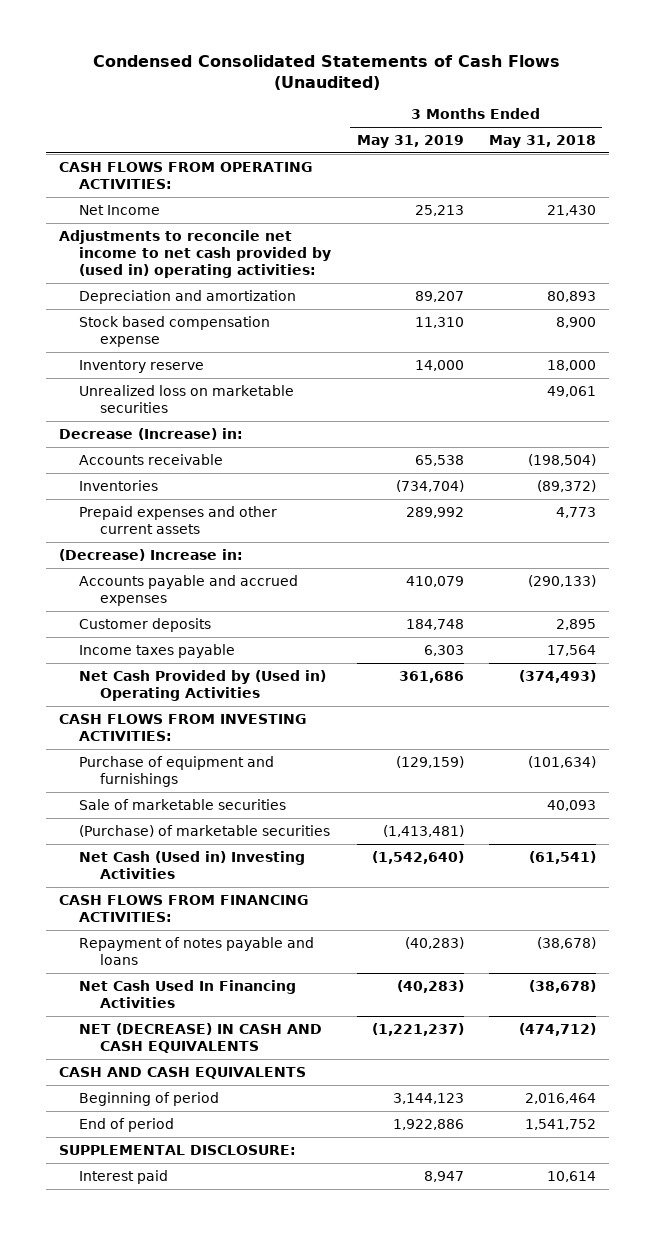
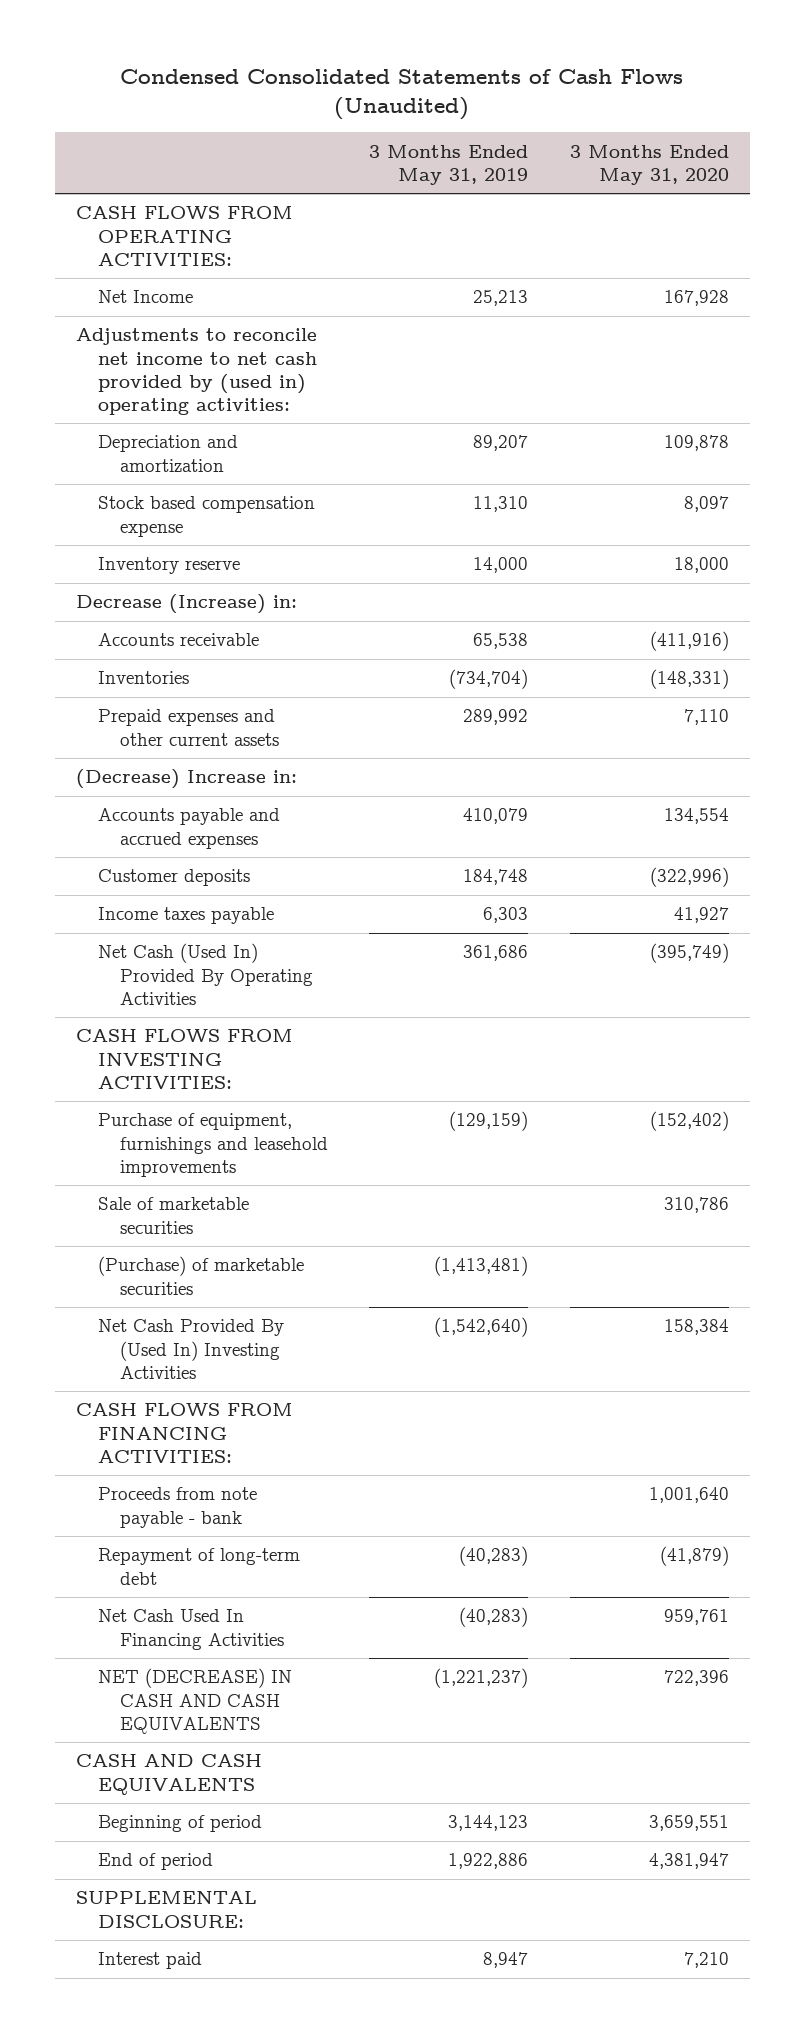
- | 3 Months Ended May 31, 2019 | 3 Months Ended May 31, 2018
+ | 3 Months Ended May 31, 2019 | 3 Months Ended May 31, 2020
- Unrealized loss on marketable securities | | 49,061
- Net Cash Provided by (Used in) Operating Activities | 361,686 | (374,493)
+ Net Cash (Used In) Provided By Operating Activities | 361,686 | (395,749)
- Purchase of equipment and furnishings | (129,159) | (101,634)
+ Purchase of equipment, furnishings and leasehold improvements | (129,159) | (152,402)
- Net Cash (Used in) Investing Activities | (1,542,640) | (61,541)
+ Net Cash Provided By (Used In) Investing Activities | (1,542,640) | 158,384
- Repayment of notes payable and loans | (40,283) | (38,678)
+ Proceeds from note payable - bank | | 1,001,640
+ Repayment of long-term debt | (40,283) | (41,879)

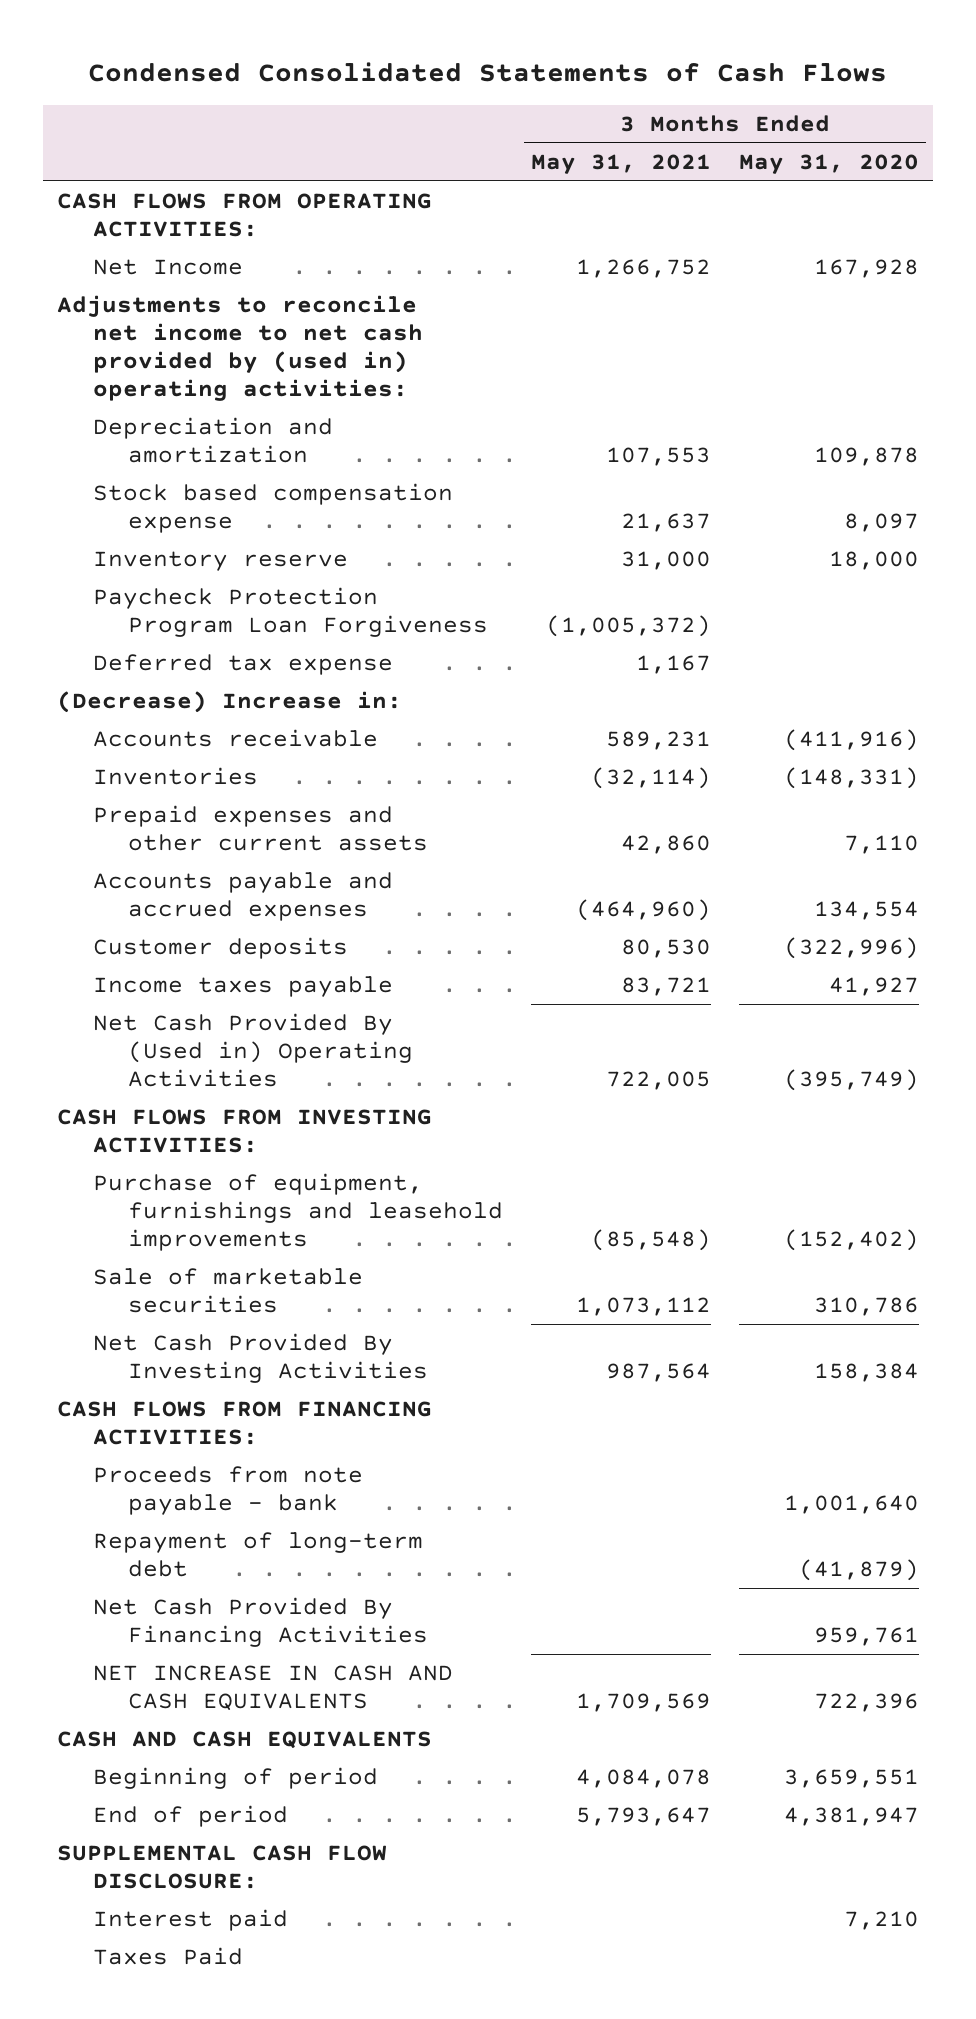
- Condensed Consolidated Statements of Cash Flows (Unaudited)
+ Condensed Consolidated Statements of Cash Flows
- | 3 Months Ended May 31, 2019 | 3 Months Ended May 31, 2020
+ | 3 Months Ended May 31, 2021 | 3 Months Ended May 31, 2020
- Decrease (Increase) in:
+ Paycheck Protection Program Loan Forgiveness | (1,005,372) |
+ Deferred tax expense | 1,167 |
moved up: (Decrease) Increase in:
- Net Cash (Used In) Provided By Operating Activities | 361,686 | (395,749)
+ Net Cash Provided By (Used in) Operating Activities | 722,005 | (395,749)
- (Purchase) of marketable securities | (1,413,481) |
- Net Cash Provided By (Used In) Investing Activities | (1,542,640) | 158,384
+ Net Cash Provided By Investing Activities | 987,564 | 158,384
- Net Cash Used In Financing Activities | (40,283) | 959,761
- NET (DECREASE) IN CASH AND CASH EQUIVALENTS | (1,221,237) | 722,396
+ Net Cash Provided By Financing Activities | | 959,761
+ NET INCREASE IN CASH AND CASH EQUIVALENTS | 1,709,569 | 722,396
- SUPPLEMENTAL DISCLOSURE:
+ SUPPLEMENTAL CASH FLOW DISCLOSURE:
+ Taxes Paid

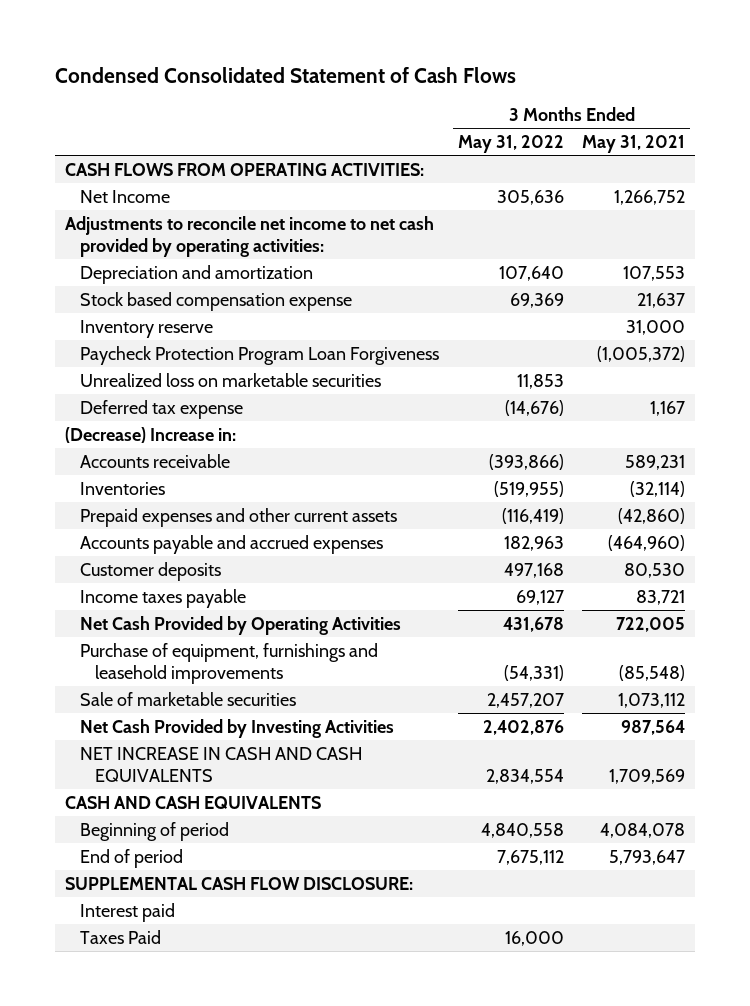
- Condensed Consolidated Statements of Cash Flows
+ Condensed Consolidated Statement of Cash Flows
- | 3 Months Ended May 31, 2021 | 3 Months Ended May 31, 2020
+ | 3 Months Ended May 31, 2022 | 3 Months Ended May 31, 2021
- Adjustments to reconcile net income to net cash provided by (used in) operating activities:
+ Adjustments to reconcile net income to net cash provided by operating activities:
+ Unrealized loss on marketable securities | 11,853 |
- Prepaid expenses and other current assets | 42,860 | 7,110
+ Prepaid expenses and other current assets | (116,419) | (42,860)
- Net Cash Provided By (Used in) Operating Activities | 722,005 | (395,749)
- CASH FLOWS FROM INVESTING ACTIVITIES:
+ Net Cash Provided by Operating Activities | 431,678 | 722,005
- Net Cash Provided By Investing Activities | 987,564 | 158,384
- CASH FLOWS FROM FINANCING ACTIVITIES:
- Proceeds from note payable - bank | | 1,001,640
- Repayment of long-term debt | | (41,879)
- Net Cash Provided By Financing Activities | | 959,761
+ Net Cash Provided by Investing Activities | 2,402,876 | 987,564

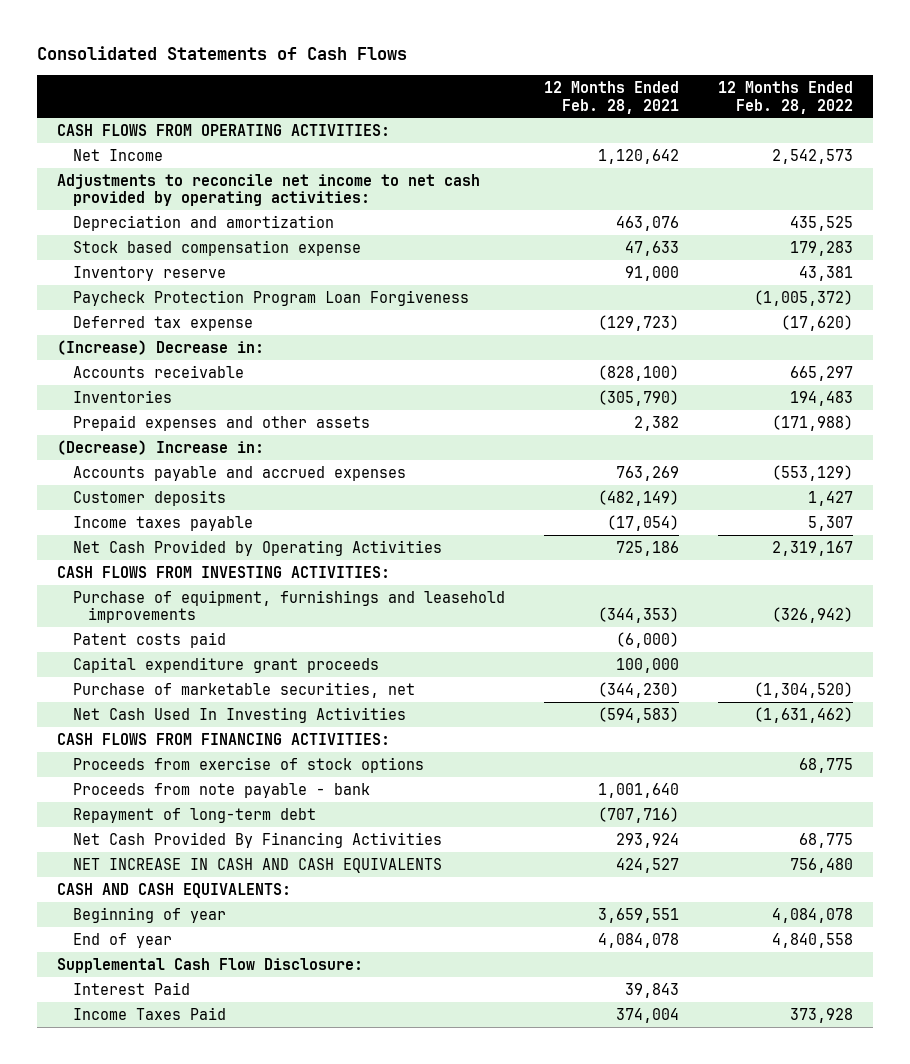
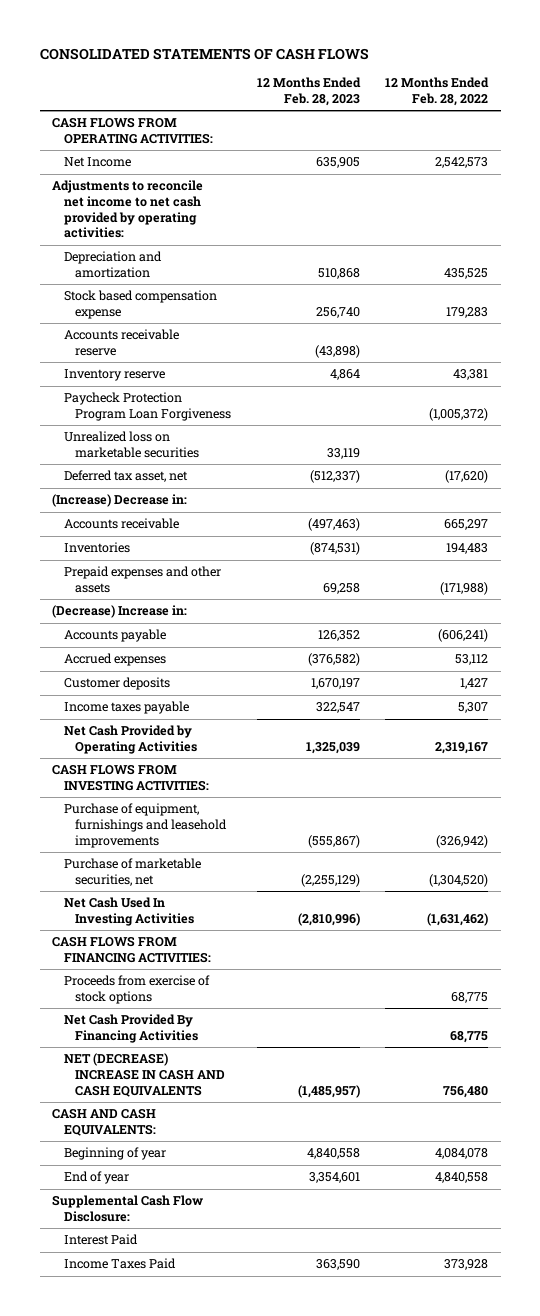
- Consolidated Statements of Cash Flows
+ CONSOLIDATED STATEMENTS OF CASH FLOWS
- | 12 Months Ended Feb. 28, 2021 | 12 Months Ended Feb. 28, 2022
+ | 12 Months Ended Feb. 28, 2023 | 12 Months Ended Feb. 28, 2022
+ Accounts receivable reserve | (43,898) |
- Deferred tax expense | (129,723) | (17,620)
+ Unrealized loss on marketable securities | 33,119 |
+ Deferred tax asset, net | (512,337) | (17,620)
- Accounts payable and accrued expenses | 763,269 | (553,129)
+ Accounts payable | 126,352 | (606,241)
+ Accrued expenses | (376,582) | 53,112
- Patent costs paid | (6,000) |
- Capital expenditure grant proceeds | 100,000 |
- Proceeds from note payable - bank | 1,001,640 |
- Repayment of long-term debt | (707,716) |
- NET INCREASE IN CASH AND CASH EQUIVALENTS | 424,527 | 756,480
+ NET (DECREASE) INCREASE IN CASH AND CASH EQUIVALENTS | (1,485,957) | 756,480

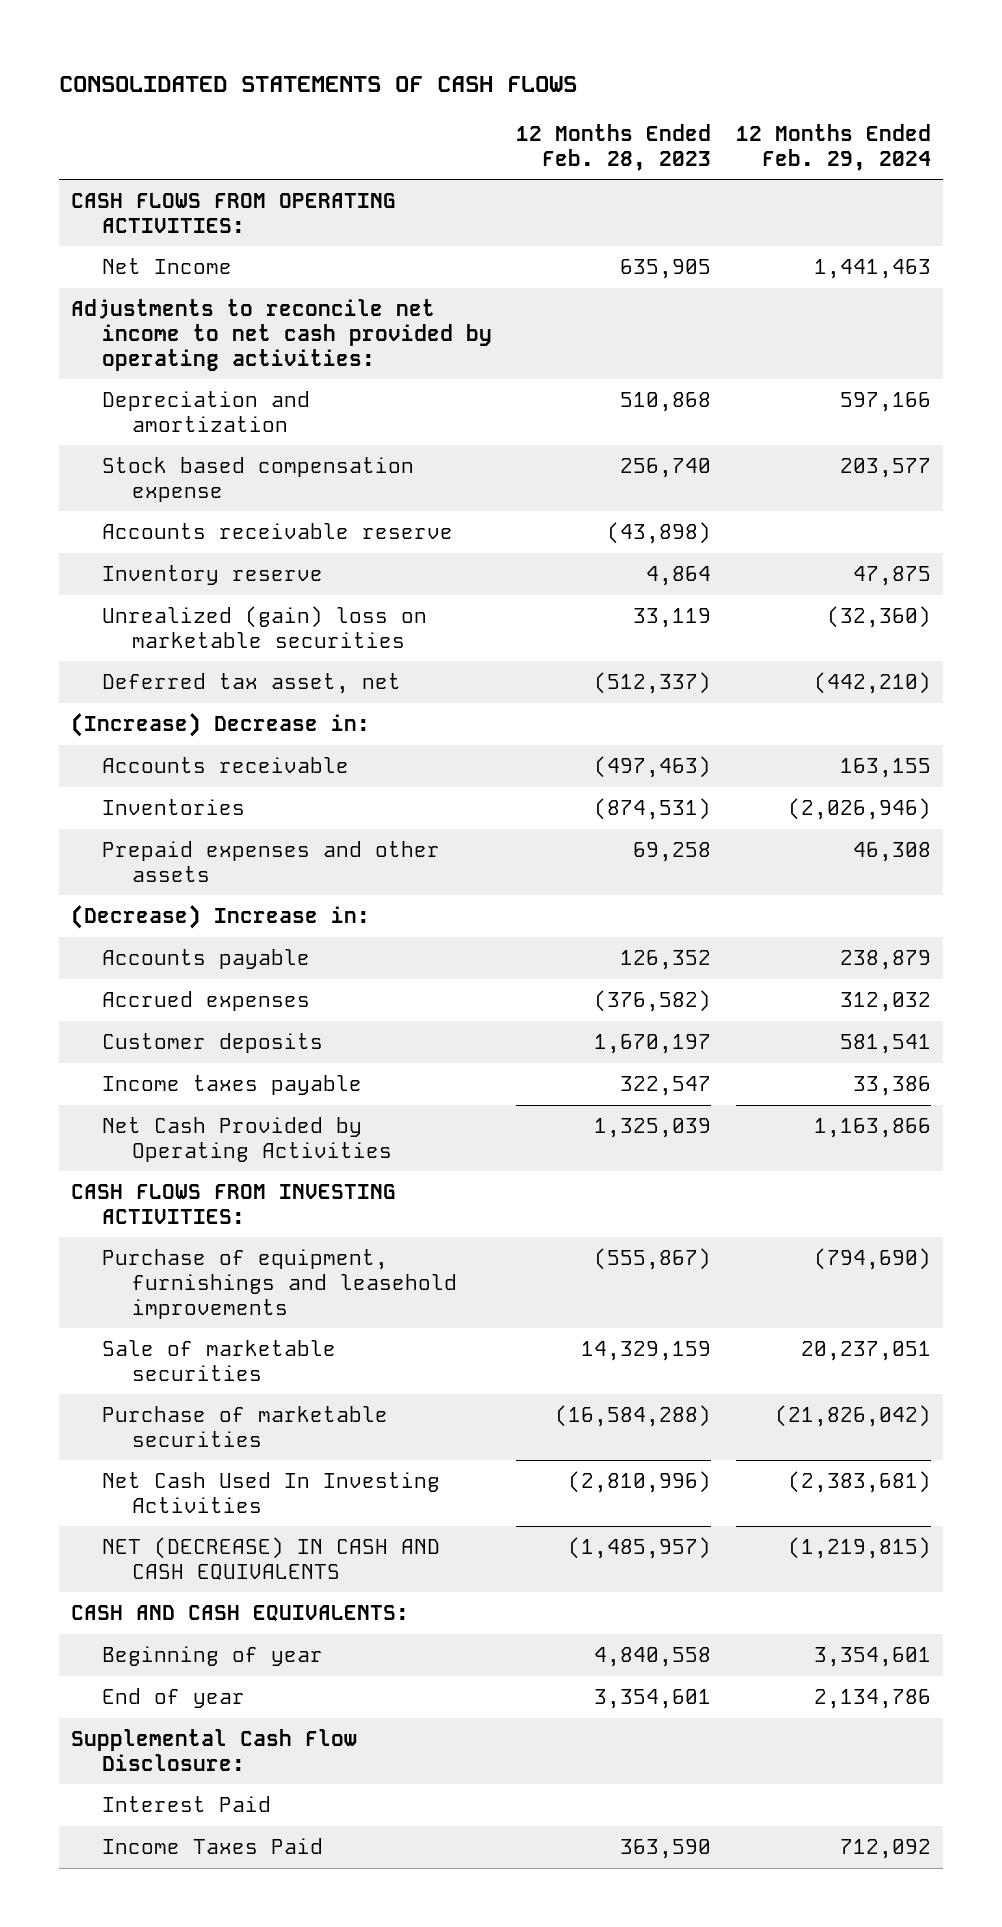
- | 12 Months Ended Feb. 28, 2023 | 12 Months Ended Feb. 28, 2022
+ | 12 Months Ended Feb. 28, 2023 | 12 Months Ended Feb. 29, 2024
- Paycheck Protection Program Loan Forgiveness | | (1,005,372)
- Unrealized loss on marketable securities | 33,119 |
+ Unrealized (gain) loss on marketable securities | 33,119 | (32,360)
- Purchase of marketable securities, net | (2,255,129) | (1,304,520)
+ Sale of marketable securities | 14,329,159 | 20,237,051
+ Purchase of marketable securities | (16,584,288) | (21,826,042)
- CASH FLOWS FROM FINANCING ACTIVITIES:
- Proceeds from exercise of stock options | | 68,775
- Net Cash Provided By Financing Activities | | 68,775
- NET (DECREASE) INCREASE IN CASH AND CASH EQUIVALENTS | (1,485,957) | 756,480
+ NET (DECREASE) IN CASH AND CASH EQUIVALENTS | (1,485,957) | (1,219,815)

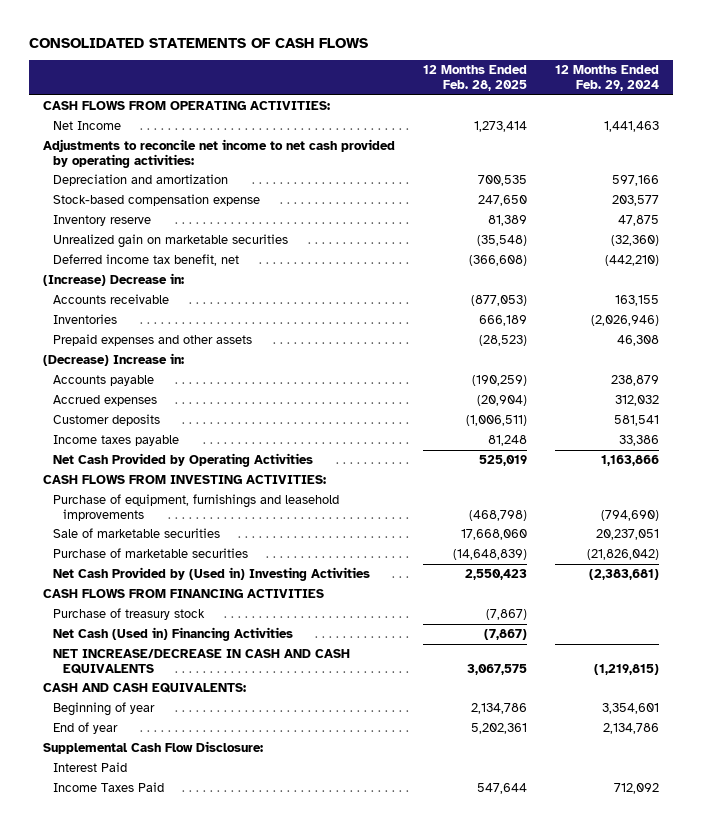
- | 12 Months Ended Feb. 28, 2023 | 12 Months Ended Feb. 29, 2024
+ | 12 Months Ended Feb. 28, 2025 | 12 Months Ended Feb. 29, 2024
- Stock based compensation expense | 256,740 | 203,577
- Accounts receivable reserve | (43,898) |
+ Stock-based compensation expense | 247,650 | 203,577
- Unrealized (gain) loss on marketable securities | 33,119 | (32,360)
- Deferred tax asset, net | (512,337) | (442,210)
+ Unrealized gain on marketable securities | (35,548) | (32,360)
+ Deferred income tax benefit, net | (366,608) | (442,210)
- Net Cash Used In Investing Activities | (2,810,996) | (2,383,681)
- NET (DECREASE) IN CASH AND CASH EQUIVALENTS | (1,485,957) | (1,219,815)
+ Net Cash Provided by (Used in) Investing Activities | 2,550,423 | (2,383,681)
+ CASH FLOWS FROM FINANCING ACTIVITIES
+ Purchase of treasury stock | (7,867) |
+ Net Cash (Used in) Financing Activities | (7,867) |
+ NET INCREASE/DECREASE IN CASH AND CASH EQUIVALENTS | 3,067,575 | (1,219,815)

